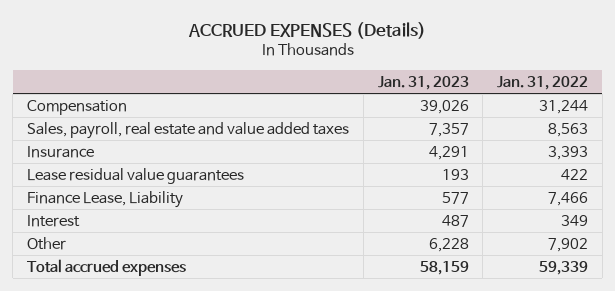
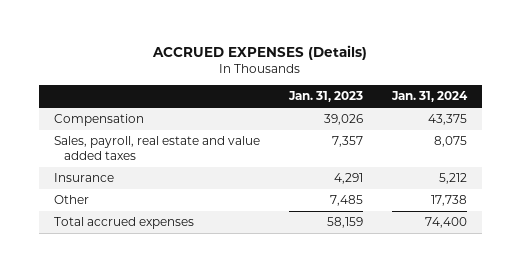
- | Jan. 31, 2023 | Jan. 31, 2022
+ | Jan. 31, 2023 | Jan. 31, 2024
- Lease residual value guarantees | 193 | 422
- Finance Lease, Liability | 577 | 7,466
- Interest | 487 | 349
- Other | 6,228 | 7,902
+ Other | 7,485 | 17,738

